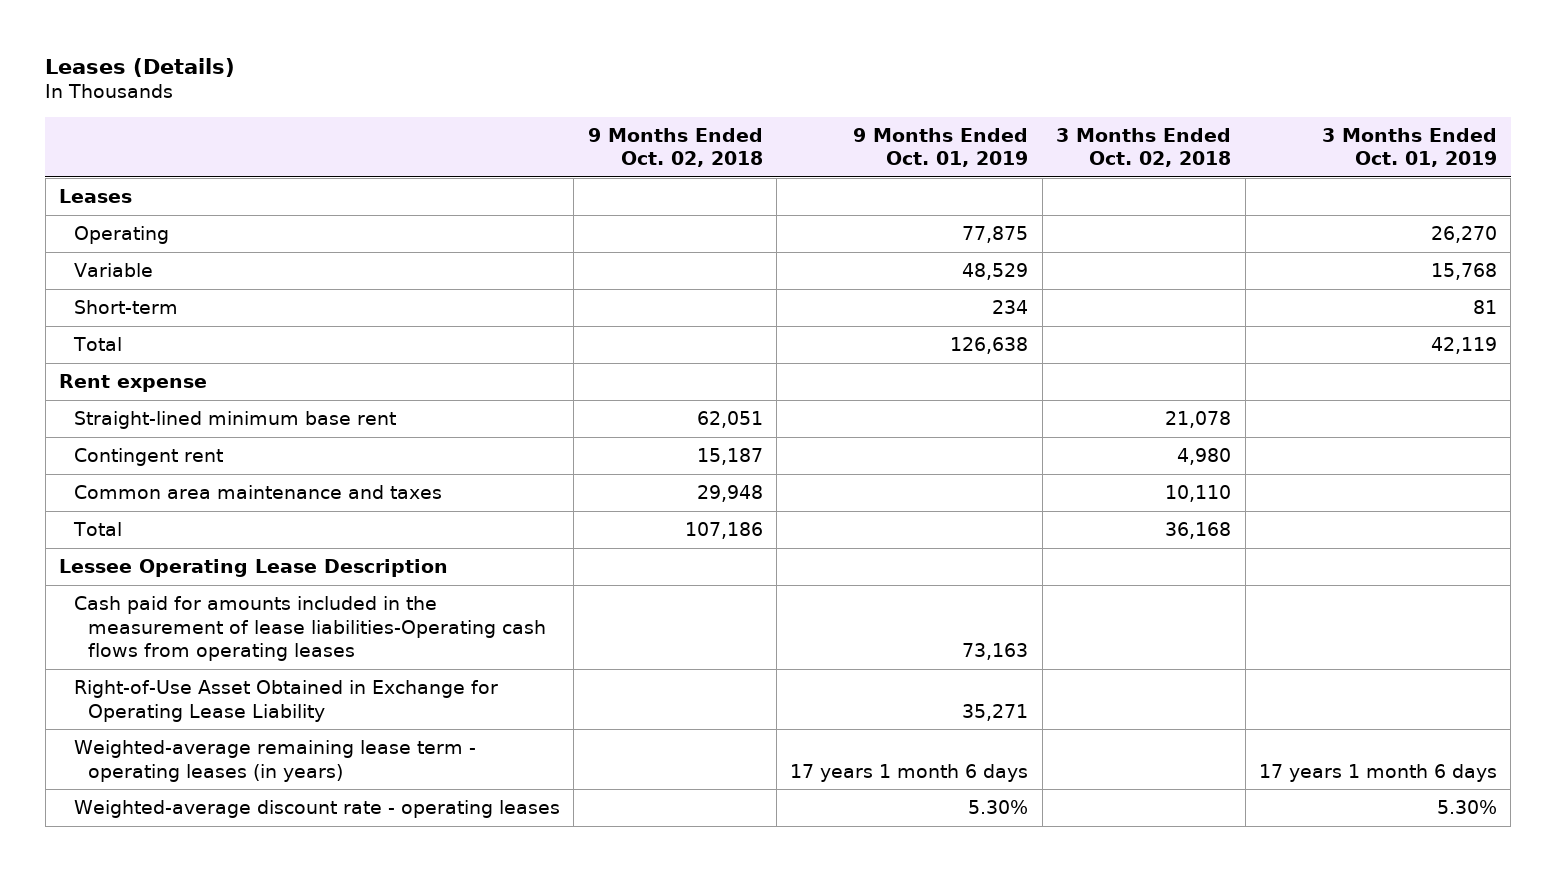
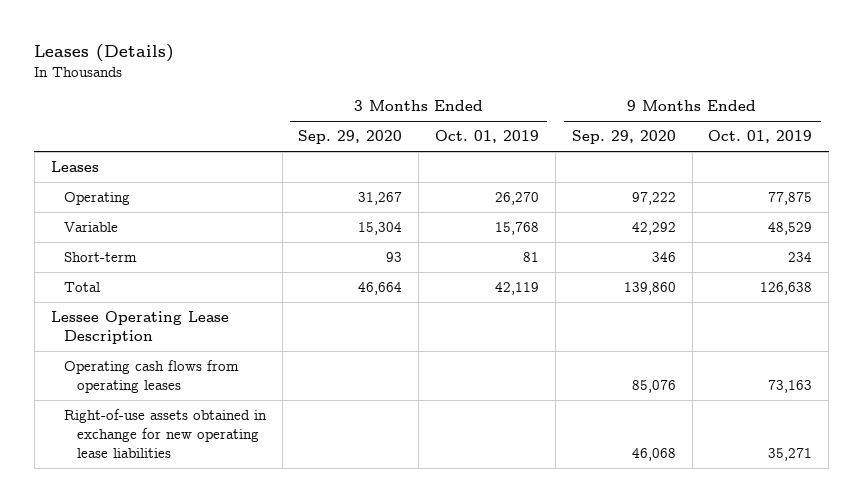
- | 9 Months Ended Oct. 02, 2018 | 9 Months Ended Oct. 01, 2019 | 3 Months Ended Oct. 02, 2018 | 3 Months Ended Oct. 01, 2019
+ | 3 Months Ended Sep. 29, 2020 | 3 Months Ended Oct. 01, 2019 | 9 Months Ended Sep. 29, 2020 | 9 Months Ended Oct. 01, 2019
- Rent expense
- Straight-lined minimum base rent | 62,051 | | 21,078 |
- Contingent rent | 15,187 | | 4,980 |
- Common area maintenance and taxes | 29,948 | | 10,110 |
- Total | 107,186 | | 36,168 |
- Cash paid for amounts included in the measurement of lease liabilities-Operating cash flows from operating leases | | 73,163 | |
- Right-of-Use Asset Obtained in Exchange for Operating Lease Liability | | 35,271 | |
- Weighted-average remaining lease term - operating leases (in years) | | 17 years 1 month 6 days | | 17 years 1 month 6 days
- Weighted-average discount rate - operating leases | | 5.30% | | 5.30%
+ Operating cash flows from operating leases | | | 85,076 | 73,163
+ Right-of-use assets obtained in exchange for new operating lease liabilities | | | 46,068 | 35,271

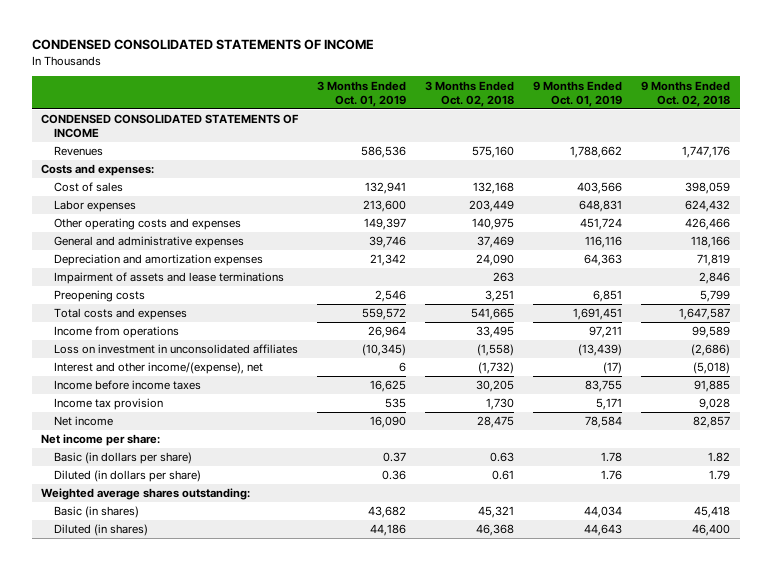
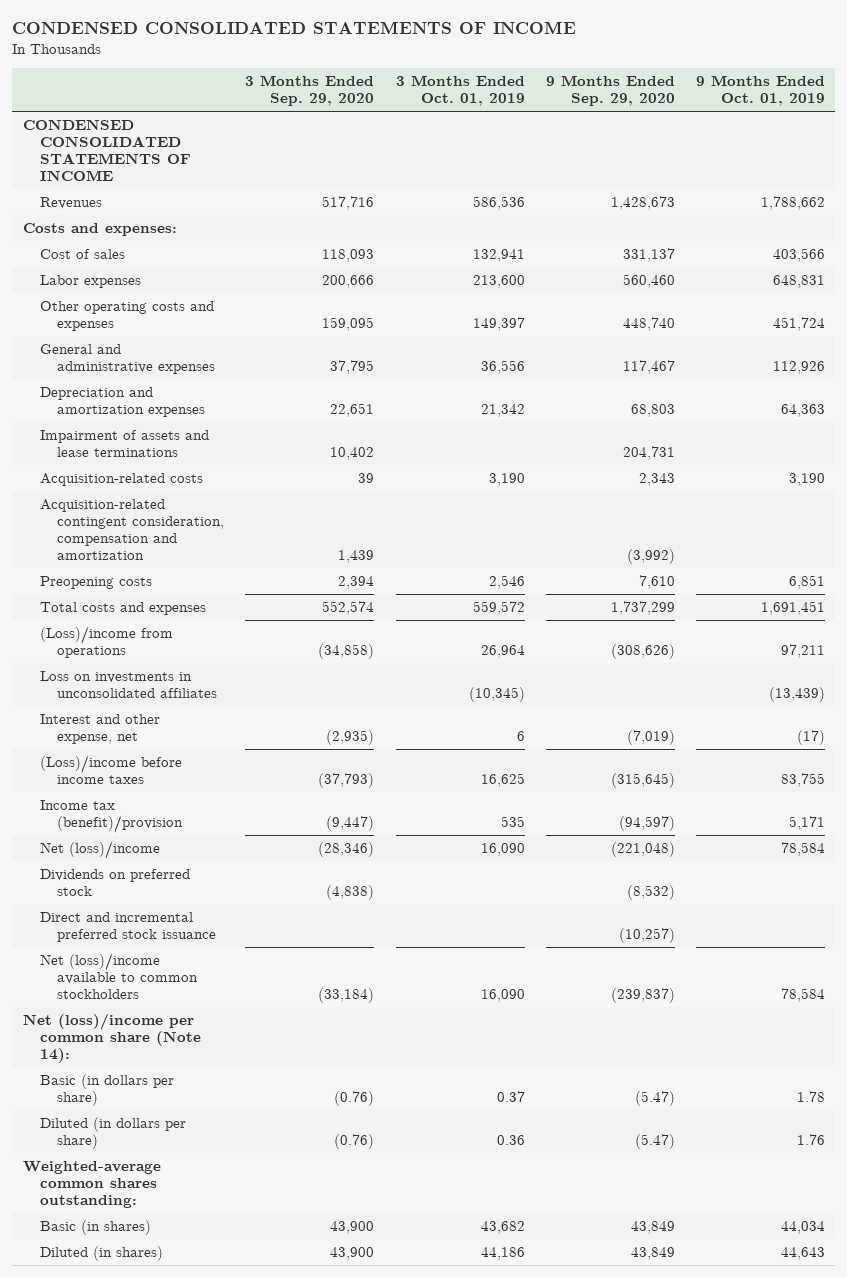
- | 3 Months Ended Oct. 01, 2019 | 3 Months Ended Oct. 02, 2018 | 9 Months Ended Oct. 01, 2019 | 9 Months Ended Oct. 02, 2018
+ | 3 Months Ended Sep. 29, 2020 | 3 Months Ended Oct. 01, 2019 | 9 Months Ended Sep. 29, 2020 | 9 Months Ended Oct. 01, 2019
- General and administrative expenses | 39,746 | 37,469 | 116,116 | 118,166
+ General and administrative expenses | 37,795 | 36,556 | 117,467 | 112,926
+ Acquisition-related costs | 39 | 3,190 | 2,343 | 3,190
+ Acquisition-related contingent consideration, compensation and amortization | 1,439 | | (3,992) |
- Income from operations | 26,964 | 33,495 | 97,211 | 99,589
- Loss on investment in unconsolidated affiliates | (10,345) | (1,558) | (13,439) | (2,686)
- Interest and other income/(expense), net | 6 | (1,732) | (17) | (5,018)
- Income before income taxes | 16,625 | 30,205 | 83,755 | 91,885
- Income tax provision | 535 | 1,730 | 5,171 | 9,028
- Net income | 16,090 | 28,475 | 78,584 | 82,857
- Net income per share:
+ (Loss)/income from operations | (34,858) | 26,964 | (308,626) | 97,211
+ Loss on investments in unconsolidated affiliates | | (10,345) | | (13,439)
+ Interest and other expense, net | (2,935) | 6 | (7,019) | (17)
+ (Loss)/income before income taxes | (37,793) | 16,625 | (315,645) | 83,755
+ Income tax (benefit)/provision | (9,447) | 535 | (94,597) | 5,171
+ Net (loss)/income | (28,346) | 16,090 | (221,048) | 78,584
+ Dividends on preferred stock | (4,838) | | (8,532) |
+ Direct and incremental preferred stock issuance | | | (10,257) |
+ Net (loss)/income available to common stockholders | (33,184) | 16,090 | (239,837) | 78,584
+ Net (loss)/income per common share (Note 14):
- Weighted average shares outstanding:
+ Weighted-average common shares outstanding:

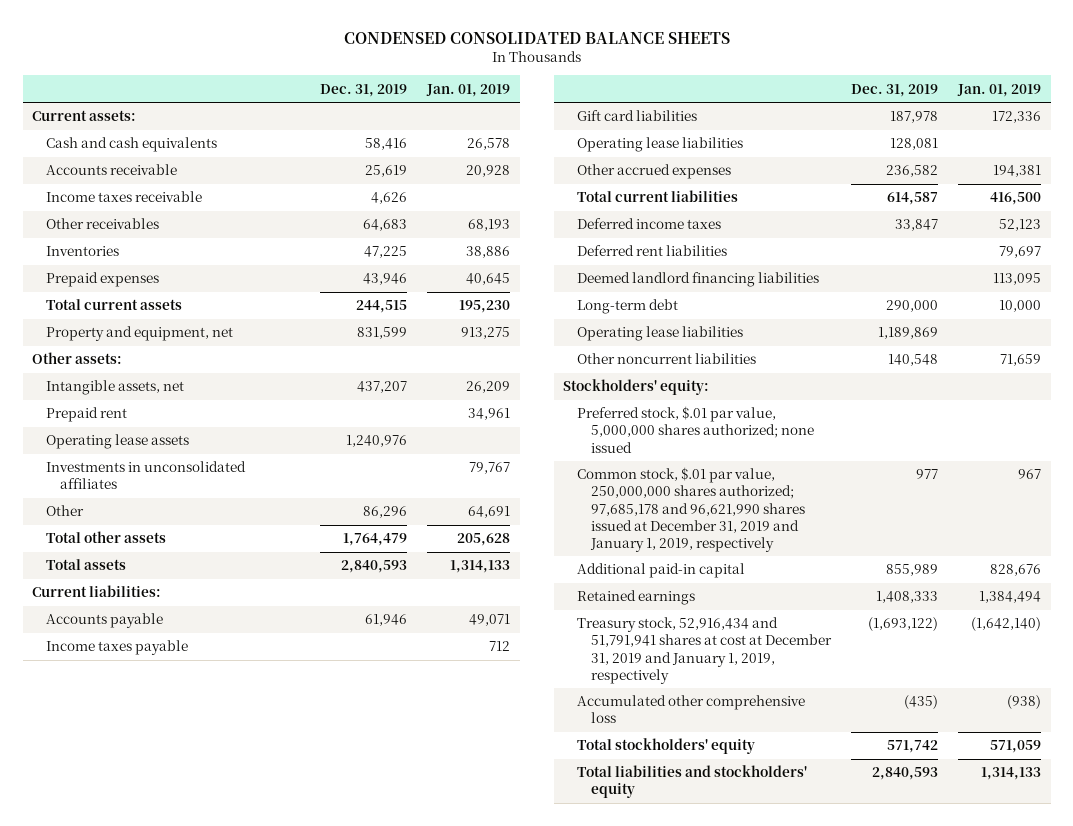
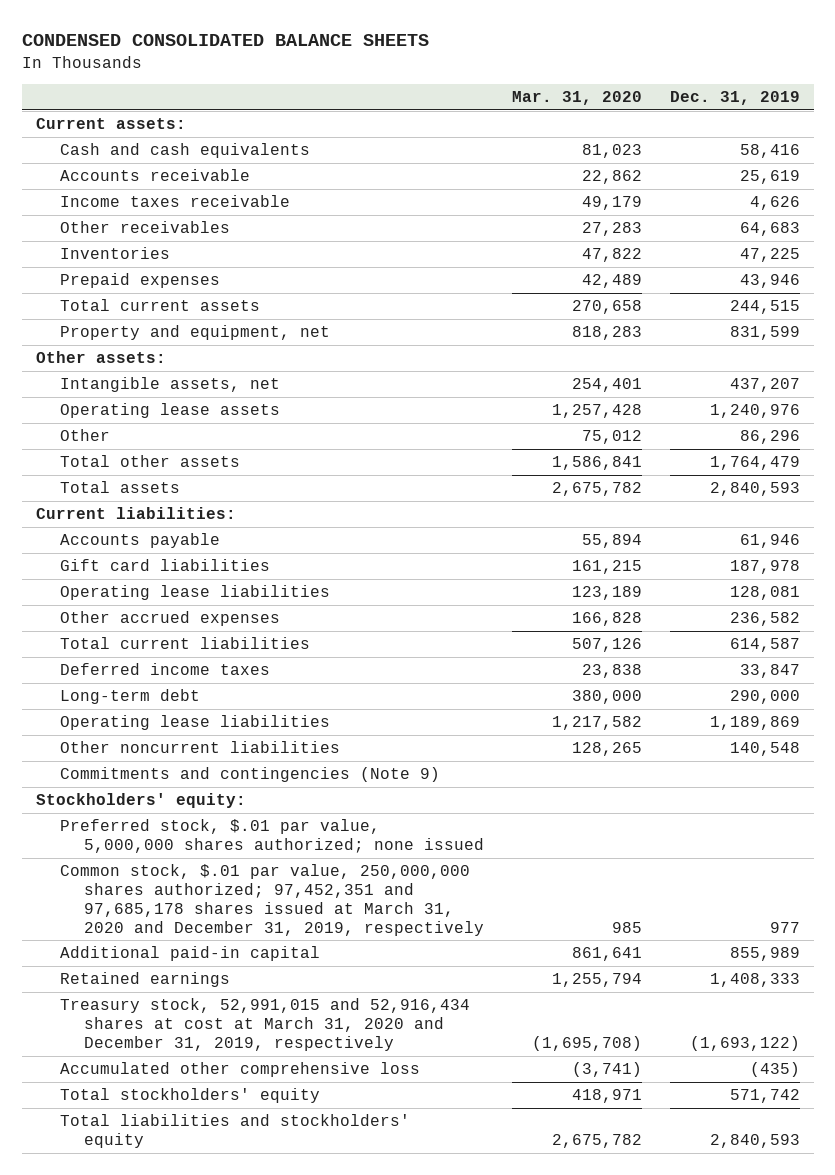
- | Dec. 31, 2019 | Jan. 01, 2019
+ | Mar. 31, 2020 | Dec. 31, 2019
- Prepaid rent | | 34,961
- Investments in unconsolidated affiliates | | 79,767
- Income taxes payable | | 712
- Deferred rent liabilities | | 79,697
- Deemed landlord financing liabilities | | 113,095
+ Commitments and contingencies (Note 9)
- Common stock, $.01 par value, 250,000,000 shares authorized; 97,685,178 and 96,621,990 shares issued at December 31, 2019 and January 1, 2019, respectively | 977 | 967
+ Common stock, $.01 par value, 250,000,000 shares authorized; 97,452,351 and 97,685,178 shares issued at March 31, 2020 and December 31, 2019, respectively | 985 | 977
- Treasury stock, 52,916,434 and 51,791,941 shares at cost at December 31, 2019 and January 1, 2019, respectively | (1,693,122) | (1,642,140)
+ Treasury stock, 52,991,015 and 52,916,434 shares at cost at March 31, 2020 and December 31, 2019, respectively | (1,695,708) | (1,693,122)

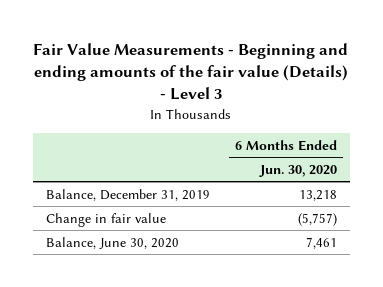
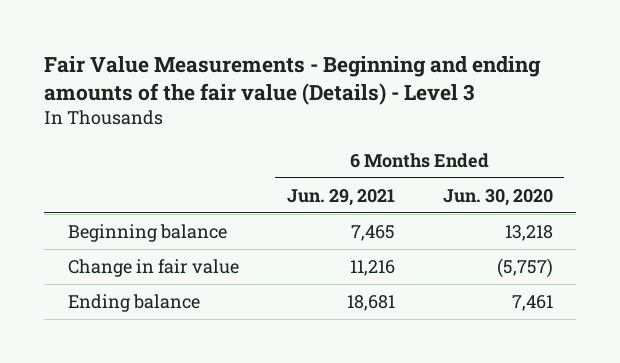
- | 6 Months Ended Jun. 30, 2020
+ | 6 Months Ended Jun. 29, 2021 | 6 Months Ended Jun. 30, 2020
- Balance, December 31, 2019 | 13,218
+ Beginning balance | 7,465 | 13,218
- Balance, June 30, 2020 | 7,461
+ Ending balance | 18,681 | 7,461

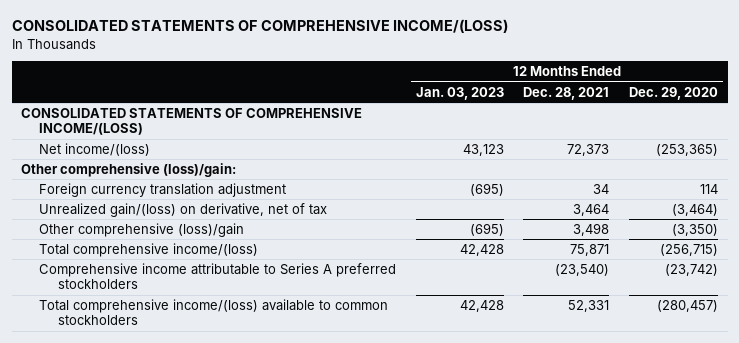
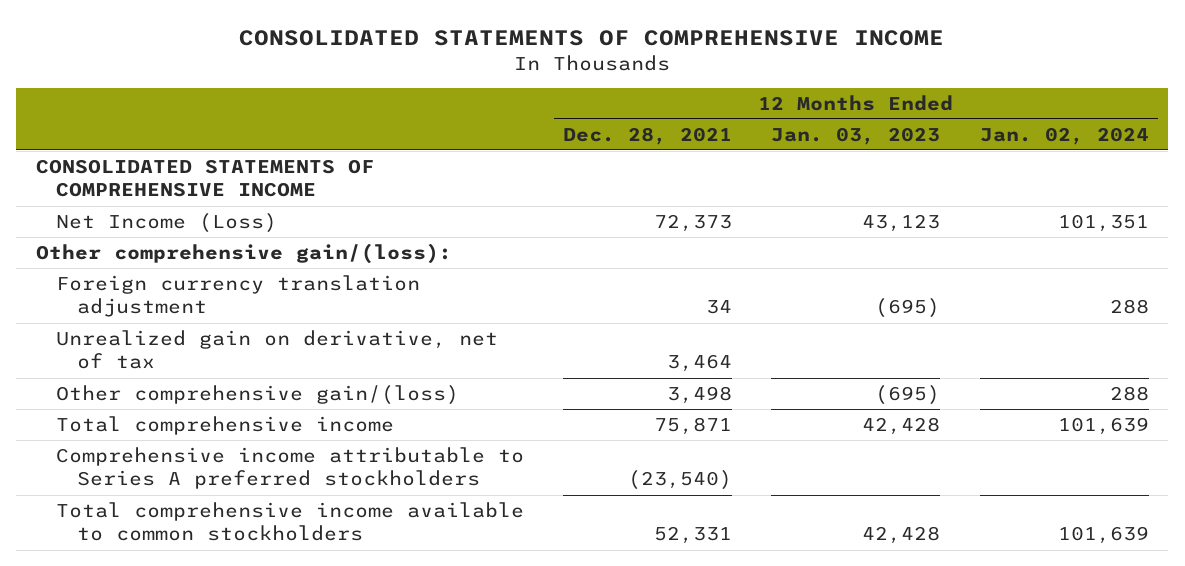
- CONSOLIDATED STATEMENTS OF COMPREHENSIVE INCOME/(LOSS)
+ CONSOLIDATED STATEMENTS OF COMPREHENSIVE INCOME
- | 12 Months Ended Jan. 03, 2023 | 12 Months Ended Dec. 28, 2021 | 12 Months Ended Dec. 29, 2020
+ | 12 Months Ended Dec. 28, 2021 | 12 Months Ended Jan. 03, 2023 | 12 Months Ended Jan. 02, 2024
- CONSOLIDATED STATEMENTS OF COMPREHENSIVE INCOME/(LOSS)
- Net income/(loss) | 43,123 | 72,373 | (253,365)
- Other comprehensive (loss)/gain:
+ CONSOLIDATED STATEMENTS OF COMPREHENSIVE INCOME
+ Net Income (Loss) | 72,373 | 43,123 | 101,351
+ Other comprehensive gain/(loss):
- Unrealized gain/(loss) on derivative, net of tax | | 3,464 | (3,464)
- Other comprehensive (loss)/gain | (695) | 3,498 | (3,350)
- Total comprehensive income/(loss) | 42,428 | 75,871 | (256,715)
+ Unrealized gain on derivative, net of tax | 3,464 | |
+ Other comprehensive gain/(loss) | 3,498 | (695) | 288
+ Total comprehensive income | 75,871 | 42,428 | 101,639
- Total comprehensive income/(loss) available to common stockholders | 42,428 | 52,331 | (280,457)
+ Total comprehensive income available to common stockholders | 52,331 | 42,428 | 101,639

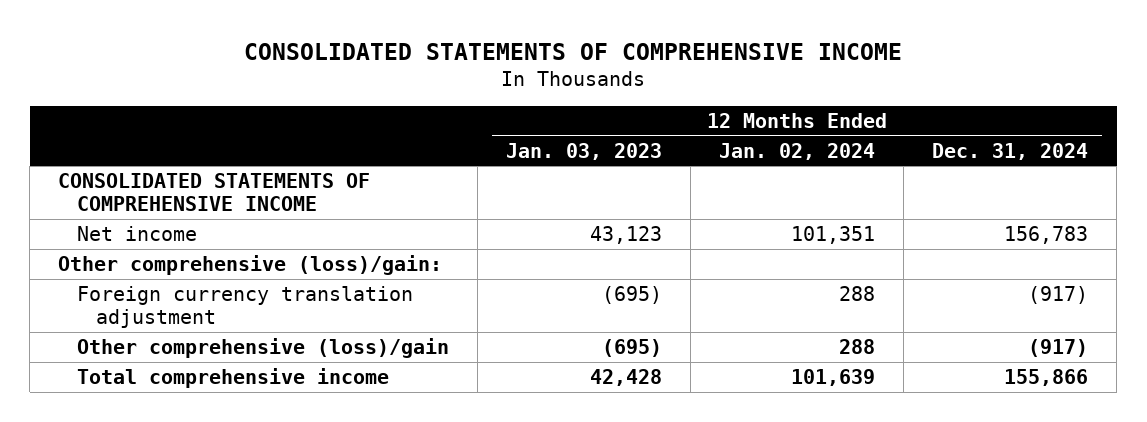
- | 12 Months Ended Dec. 28, 2021 | 12 Months Ended Jan. 03, 2023 | 12 Months Ended Jan. 02, 2024
+ | 12 Months Ended Jan. 03, 2023 | 12 Months Ended Jan. 02, 2024 | 12 Months Ended Dec. 31, 2024
- Net Income (Loss) | 72,373 | 43,123 | 101,351
- Other comprehensive gain/(loss):
+ Net income | 43,123 | 101,351 | 156,783
+ Other comprehensive (loss)/gain:
- Unrealized gain on derivative, net of tax | 3,464 | |
- Other comprehensive gain/(loss) | 3,498 | (695) | 288
+ Other comprehensive (loss)/gain | (695) | 288 | (917)
- Comprehensive income attributable to Series A preferred stockholders | (23,540) | |
- Total comprehensive income available to common stockholders | 52,331 | 42,428 | 101,639

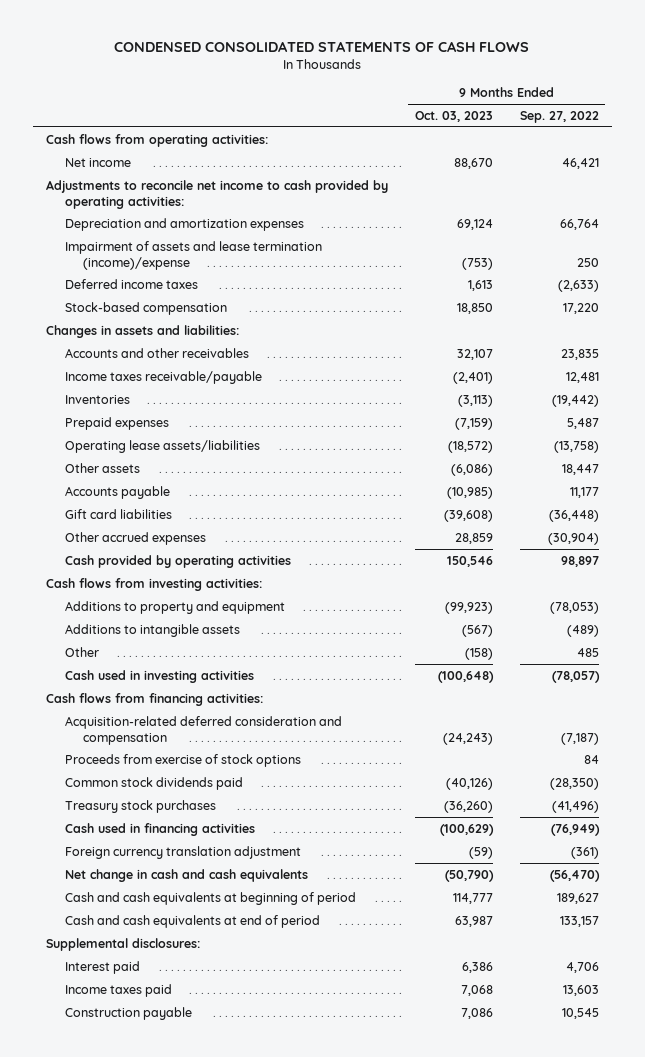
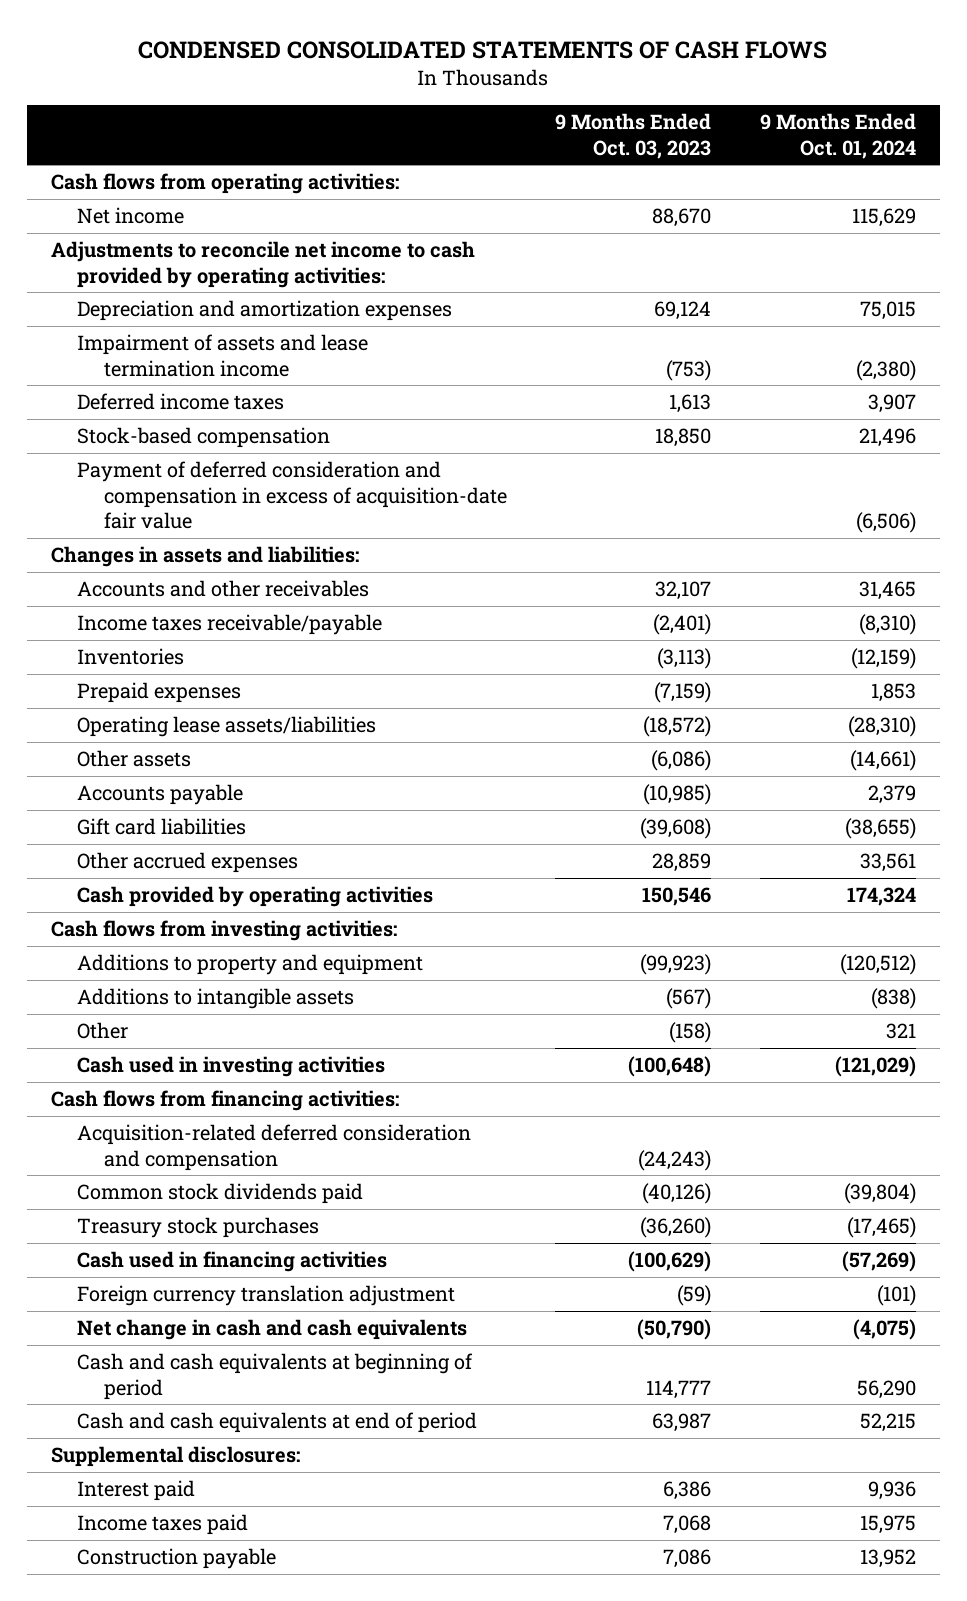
- | 9 Months Ended Oct. 03, 2023 | 9 Months Ended Sep. 27, 2022
+ | 9 Months Ended Oct. 03, 2023 | 9 Months Ended Oct. 01, 2024
- Impairment of assets and lease termination (income)/expense | (753) | 250
+ Impairment of assets and lease termination income | (753) | (2,380)
+ Payment of deferred consideration and compensation in excess of acquisition-date fair value | | (6,506)
- Proceeds from exercise of stock options | | 84

